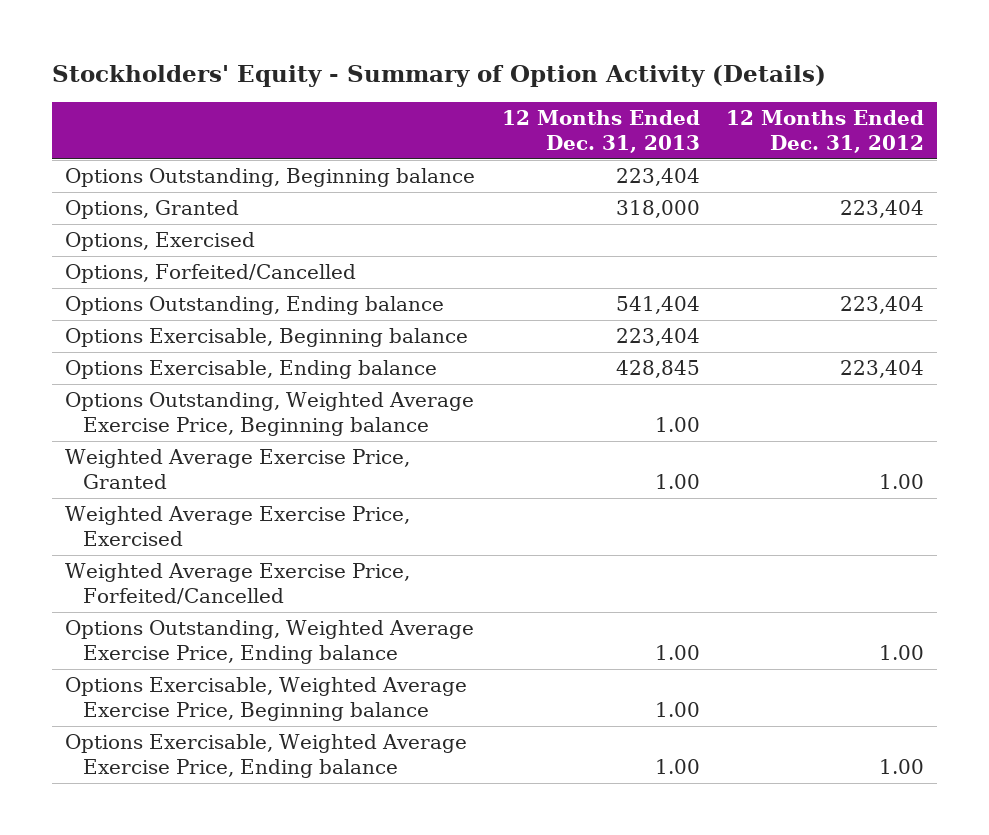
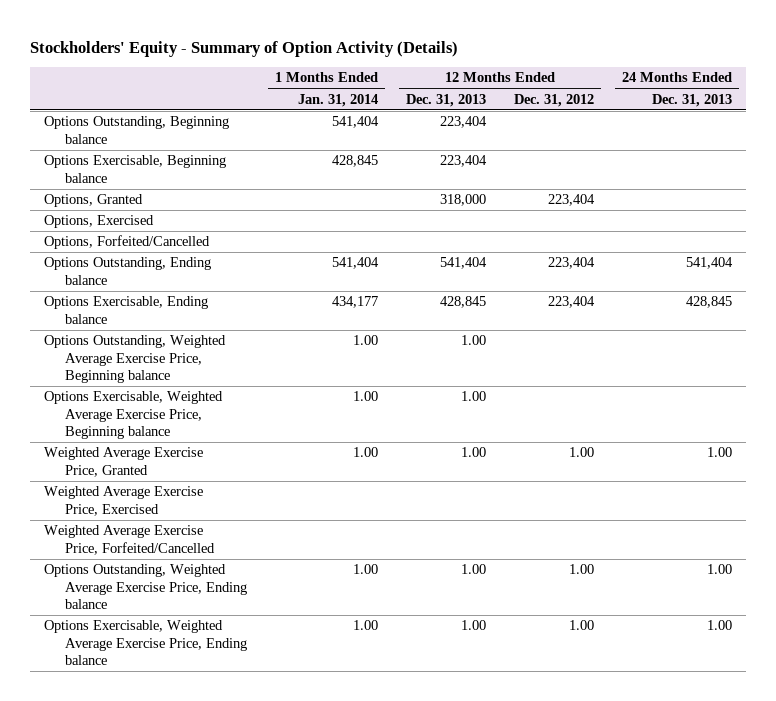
- | 12 Months Ended Dec. 31, 2013 | 12 Months Ended Dec. 31, 2012
+ | 1 Months Ended Jan. 31, 2014 | 12 Months Ended Dec. 31, 2013 | 12 Months Ended Dec. 31, 2012 | 24 Months Ended Dec. 31, 2013
moved up: Options Exercisable, Beginning balance | 428,845 | 223,404 | |
moved up: Options Exercisable, Weighted Average Exercise Price, Beginning balance | 1.00 | 1.00 | |

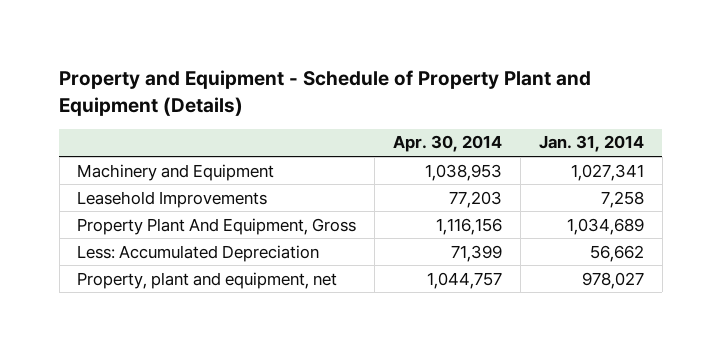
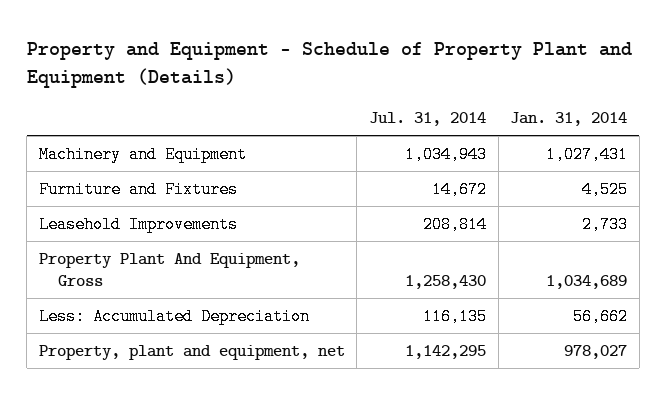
- | Apr. 30, 2014 | Jan. 31, 2014
+ | Jul. 31, 2014 | Jan. 31, 2014
- Machinery and Equipment | 1,038,953 | 1,027,341
- Leasehold Improvements | 77,203 | 7,258
+ Machinery and Equipment | 1,034,943 | 1,027,431
+ Furniture and Fixtures | 14,672 | 4,525
+ Leasehold Improvements | 208,814 | 2,733

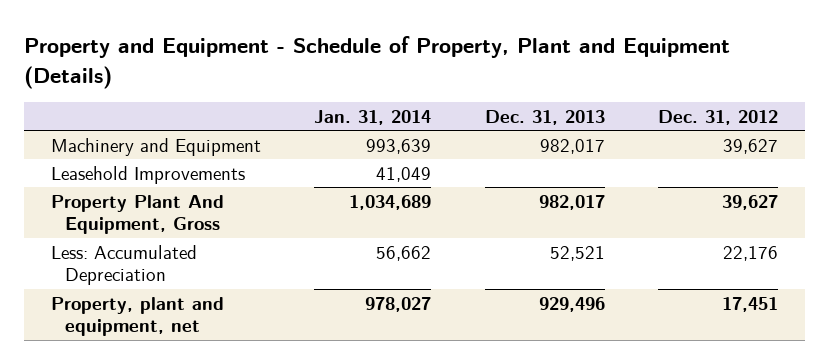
- Property and Equipment - Schedule of Property Plant and Equipment (Details)
+ Property and Equipment - Schedule of Property, Plant and Equipment (Details)
- | Jul. 31, 2014 | Jan. 31, 2014
+ | Jan. 31, 2014 | Dec. 31, 2013 | Dec. 31, 2012
- Machinery and Equipment | 1,034,943 | 1,027,431
- Furniture and Fixtures | 14,672 | 4,525
- Leasehold Improvements | 208,814 | 2,733
+ Machinery and Equipment | 993,639 | 982,017 | 39,627
+ Leasehold Improvements | 41,049 | |

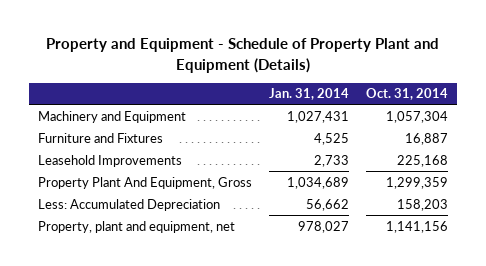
- Property and Equipment - Schedule of Property, Plant and Equipment (Details)
+ Property and Equipment - Schedule of Property Plant and Equipment (Details)
- | Jan. 31, 2014 | Dec. 31, 2013 | Dec. 31, 2012
+ | Jan. 31, 2014 | Oct. 31, 2014
- Machinery and Equipment | 993,639 | 982,017 | 39,627
- Leasehold Improvements | 41,049 | |
+ Machinery and Equipment | 1,027,431 | 1,057,304
+ Furniture and Fixtures | 4,525 | 16,887
+ Leasehold Improvements | 2,733 | 225,168

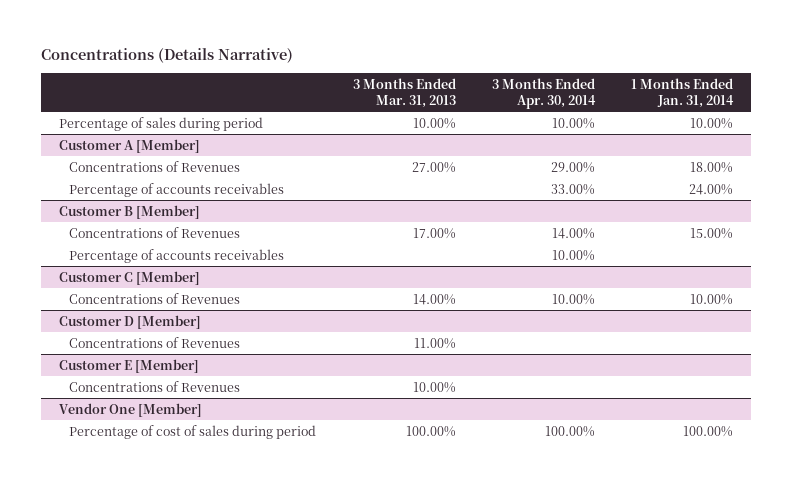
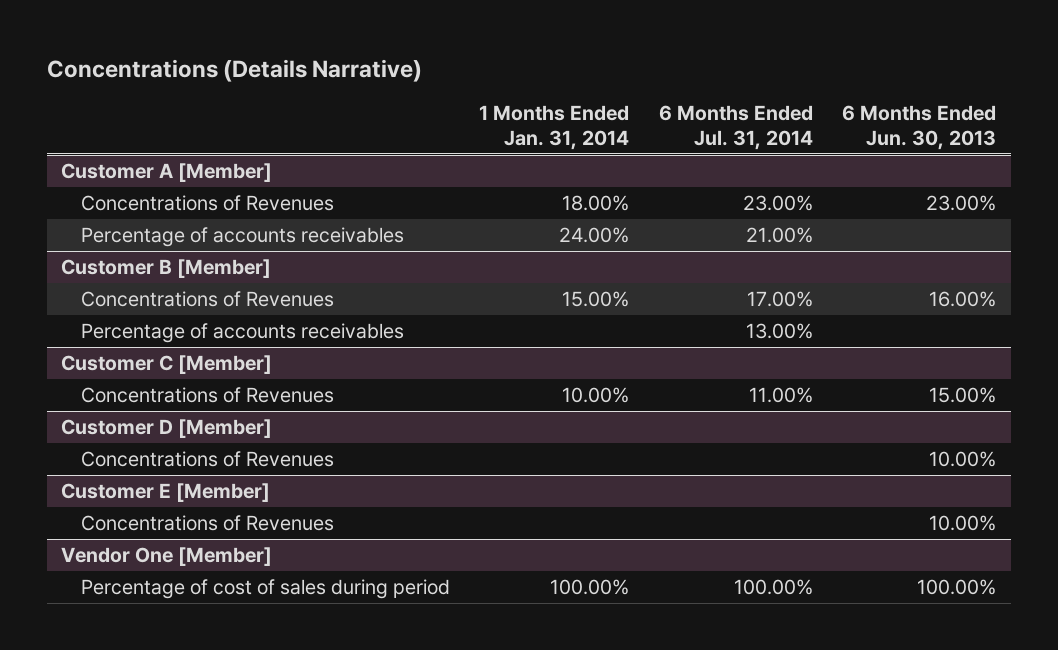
- | 3 Months Ended Mar. 31, 2013 | 3 Months Ended Apr. 30, 2014 | 1 Months Ended Jan. 31, 2014
+ | 1 Months Ended Jan. 31, 2014 | 6 Months Ended Jul. 31, 2014 | 6 Months Ended Jun. 30, 2013
- Percentage of sales during period | 10.00% | 10.00% | 10.00%

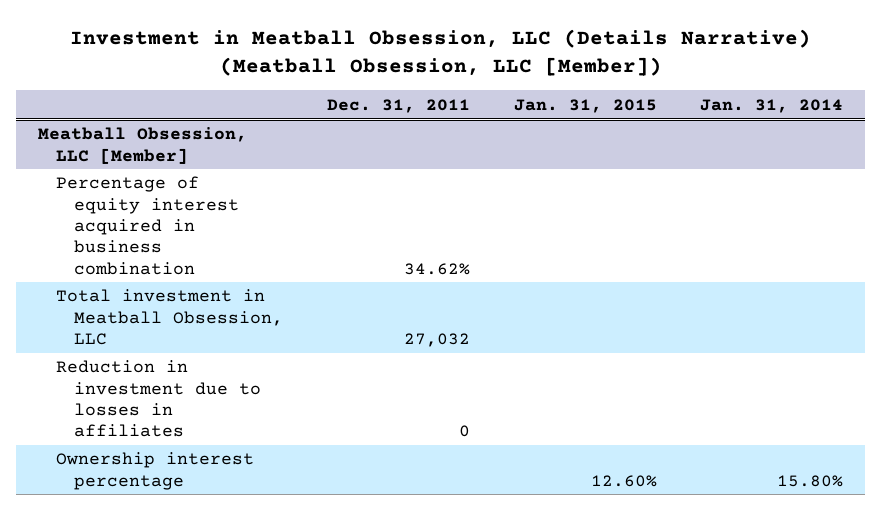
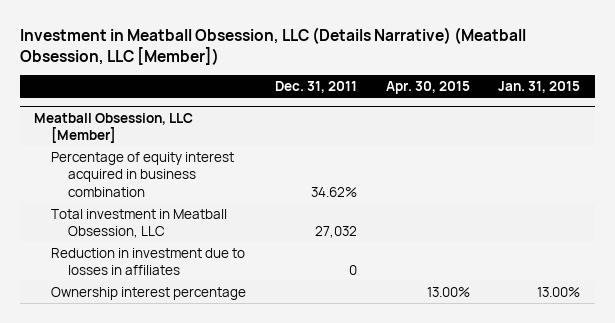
- | Dec. 31, 2011 | Jan. 31, 2015 | Jan. 31, 2014
+ | Dec. 31, 2011 | Apr. 30, 2015 | Jan. 31, 2015
@ Meatball Obsession, LLC [Member]
- Ownership interest percentage | | 12.60% | 15.80%
+ Ownership interest percentage | | 13.00% | 13.00%

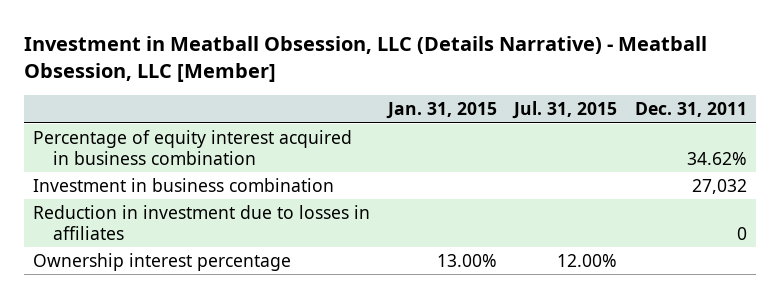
- Investment in Meatball Obsession, LLC (Details Narrative) (Meatball Obsession, LLC [Member])
+ Investment in Meatball Obsession, LLC (Details Narrative) - Meatball Obsession, LLC [Member]
- | Dec. 31, 2011 | Apr. 30, 2015 | Jan. 31, 2015
+ | Jan. 31, 2015 | Jul. 31, 2015 | Dec. 31, 2011
- Meatball Obsession, LLC [Member]
- Total investment in Meatball Obsession, LLC | 27,032 | |
+ Investment in business combination | | | 27,032

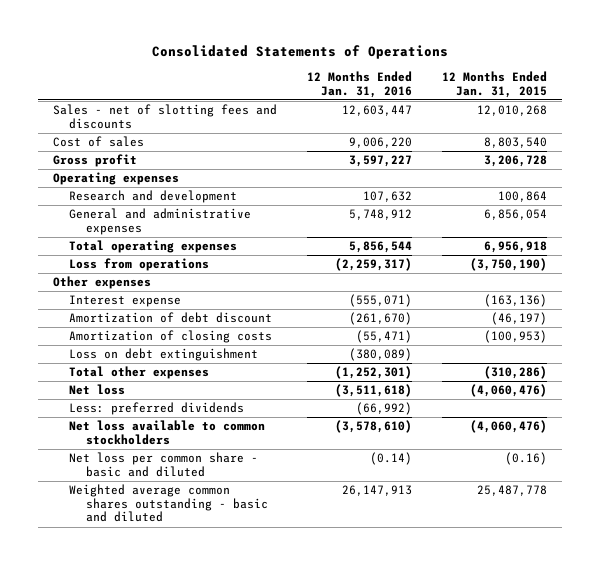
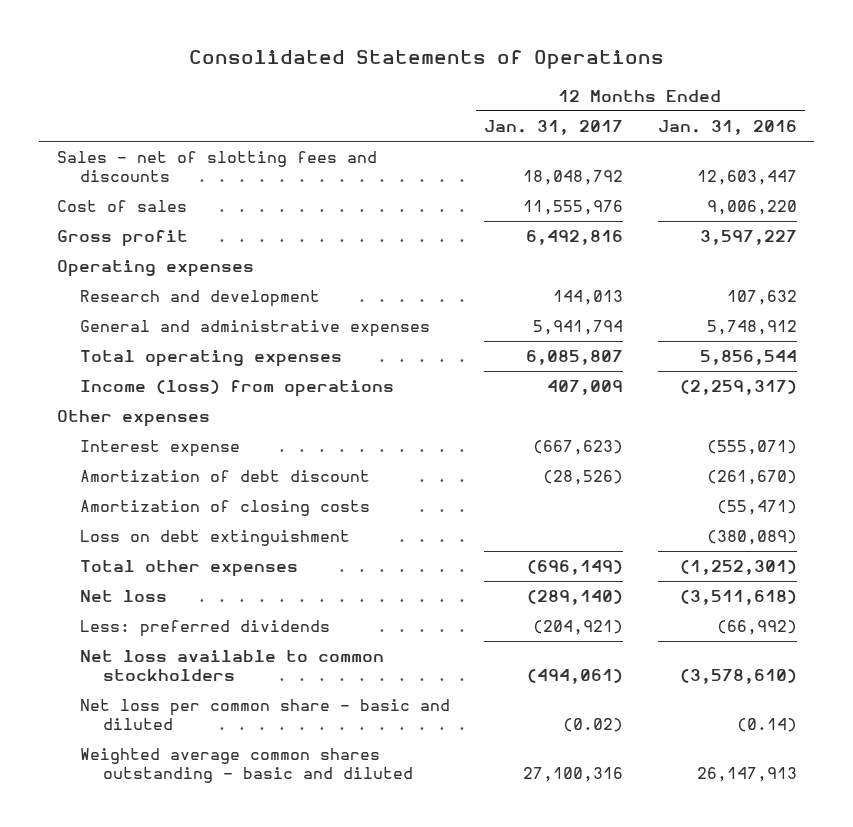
- | 12 Months Ended Jan. 31, 2016 | 12 Months Ended Jan. 31, 2015
+ | 12 Months Ended Jan. 31, 2017 | 12 Months Ended Jan. 31, 2016
- Loss from operations | (2,259,317) | (3,750,190)
+ Income (loss) from operations | 407,009 | (2,259,317)

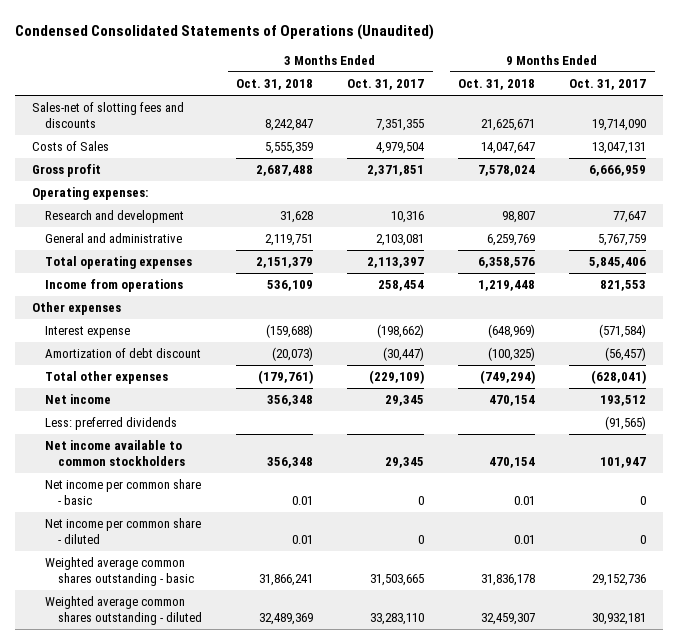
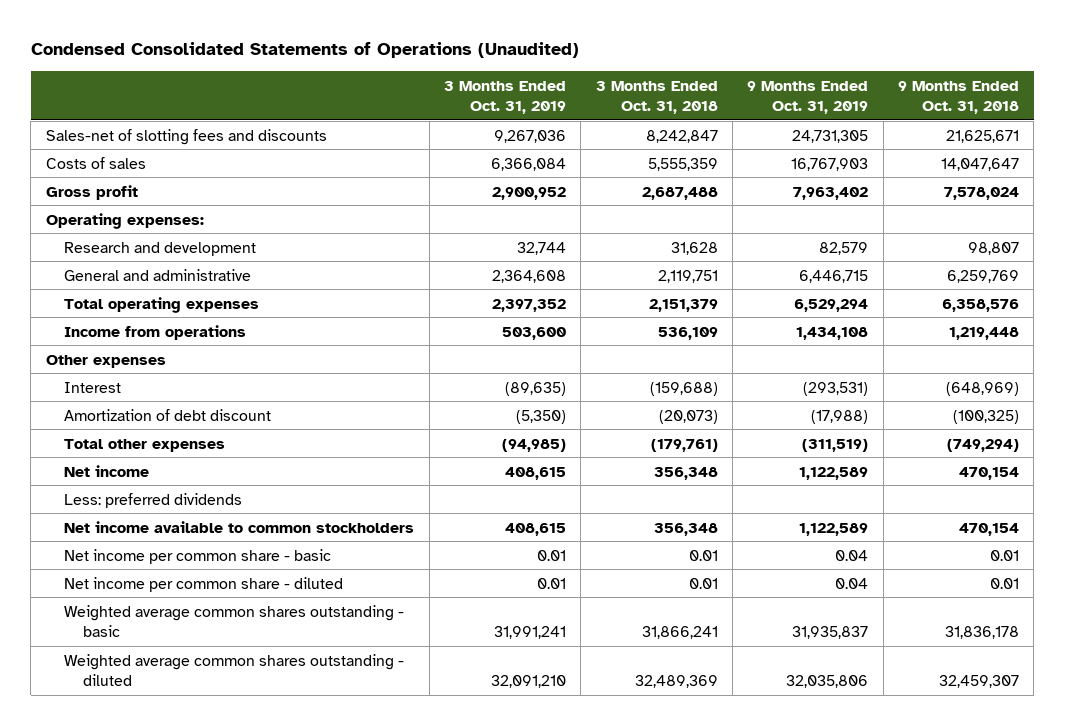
- | 3 Months Ended Oct. 31, 2018 | 3 Months Ended Oct. 31, 2017 | 9 Months Ended Oct. 31, 2018 | 9 Months Ended Oct. 31, 2017
+ | 3 Months Ended Oct. 31, 2019 | 3 Months Ended Oct. 31, 2018 | 9 Months Ended Oct. 31, 2019 | 9 Months Ended Oct. 31, 2018
- Costs of Sales | 5,555,359 | 4,979,504 | 14,047,647 | 13,047,131
+ Costs of sales | 6,366,084 | 5,555,359 | 16,767,903 | 14,047,647
- Interest expense | (159,688) | (198,662) | (648,969) | (571,584)
+ Interest | (89,635) | (159,688) | (293,531) | (648,969)

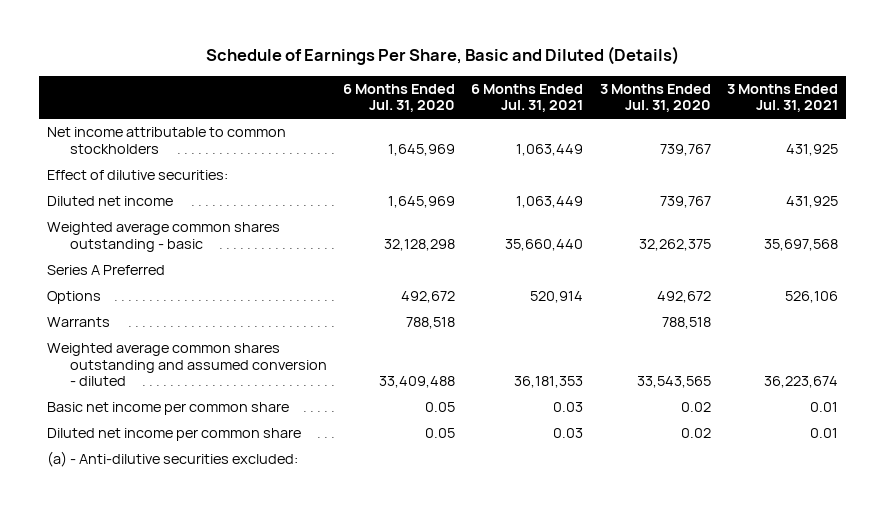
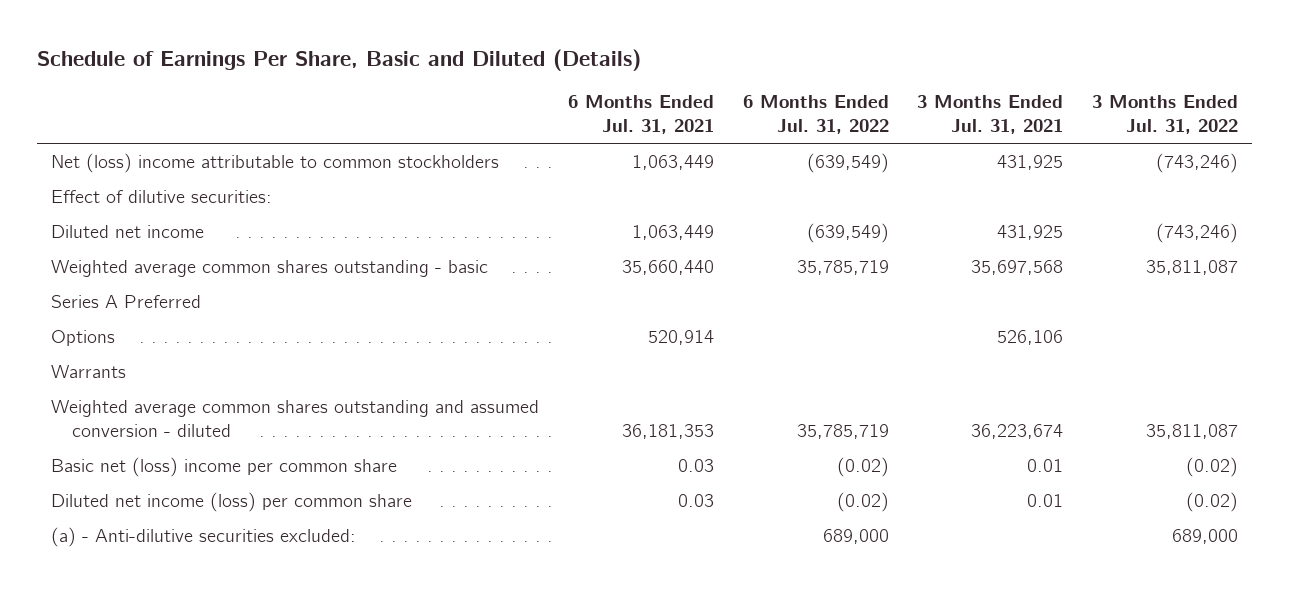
- | 6 Months Ended Jul. 31, 2020 | 6 Months Ended Jul. 31, 2021 | 3 Months Ended Jul. 31, 2020 | 3 Months Ended Jul. 31, 2021
+ | 6 Months Ended Jul. 31, 2021 | 6 Months Ended Jul. 31, 2022 | 3 Months Ended Jul. 31, 2021 | 3 Months Ended Jul. 31, 2022
- Net income attributable to common stockholders | 1,645,969 | 1,063,449 | 739,767 | 431,925
+ Net (loss) income attributable to common stockholders | 1,063,449 | (639,549) | 431,925 | (743,246)
- Basic net income per common share | 0.05 | 0.03 | 0.02 | 0.01
- Diluted net income per common share | 0.05 | 0.03 | 0.02 | 0.01
+ Basic net (loss) income per common share | 0.03 | (0.02) | 0.01 | (0.02)
+ Diluted net income (loss) per common share | 0.03 | (0.02) | 0.01 | (0.02)

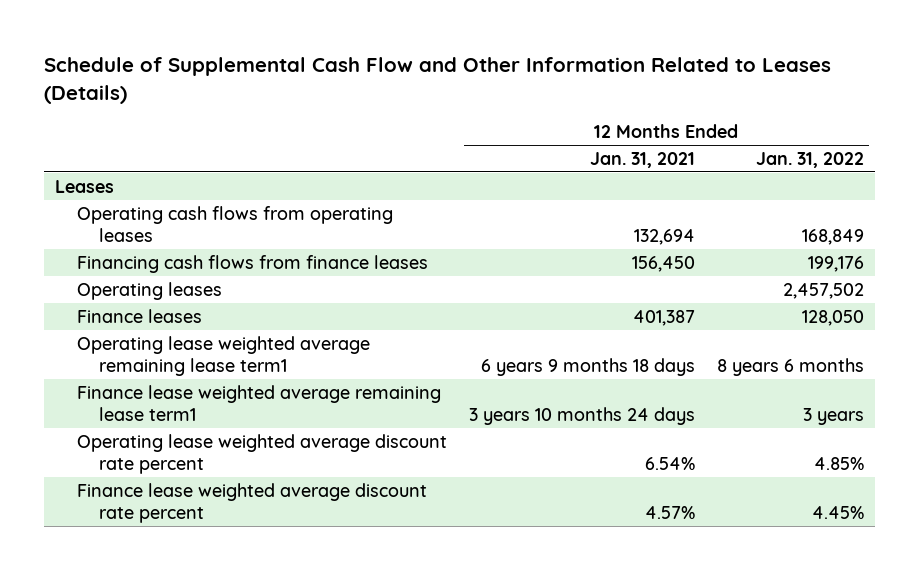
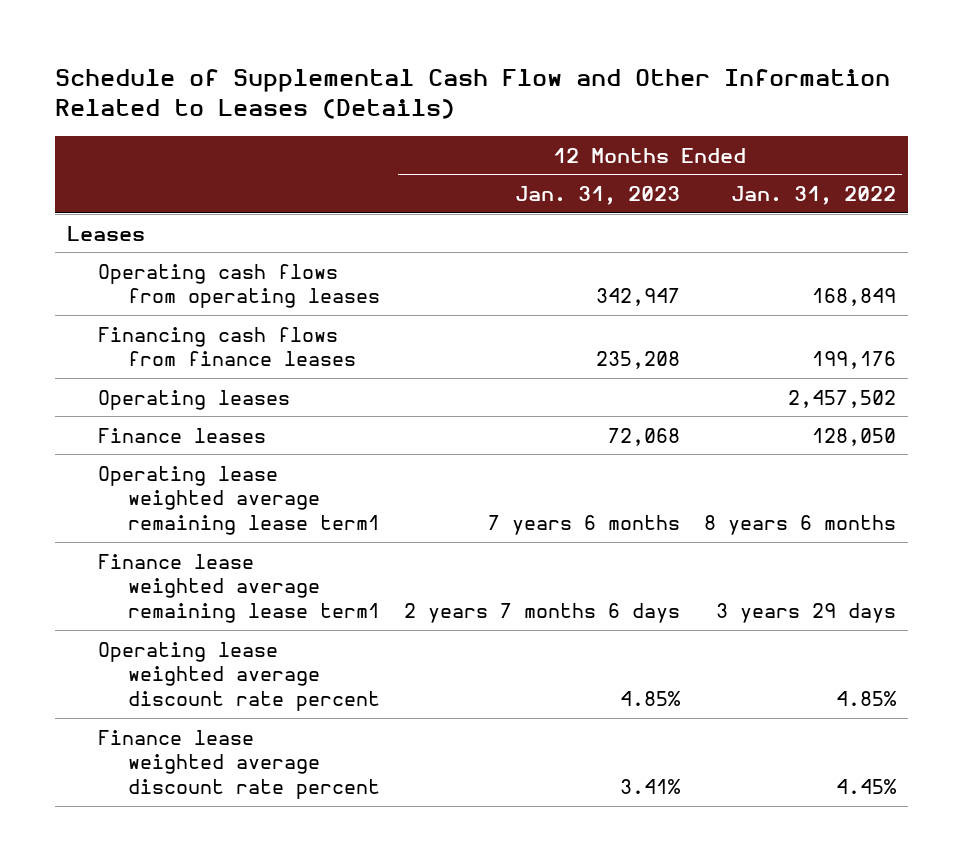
- | 12 Months Ended Jan. 31, 2021 | 12 Months Ended Jan. 31, 2022
+ | 12 Months Ended Jan. 31, 2023 | 12 Months Ended Jan. 31, 2022
- Finance lease weighted average remaining lease term1 | 3 years 10 months 24 days | 3 years
+ Finance lease weighted average remaining lease term1 | 2 years 7 months 6 days | 3 years 29 days

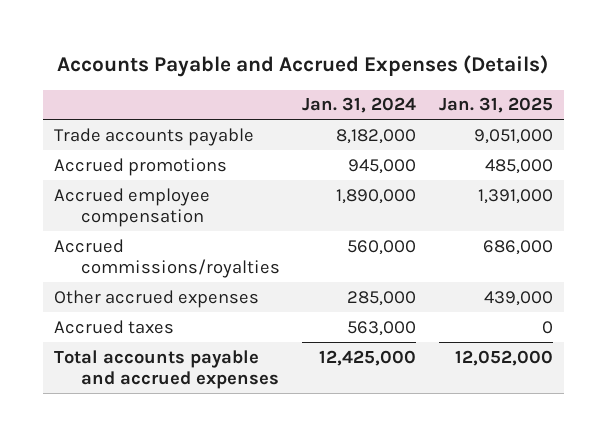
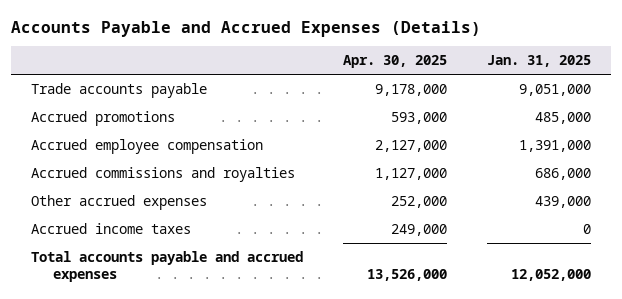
- | Jan. 31, 2024 | Jan. 31, 2025
+ | Apr. 30, 2025 | Jan. 31, 2025
- Accrued commissions/royalties | 560,000 | 686,000
+ Accrued commissions and royalties | 1,127,000 | 686,000
- Accrued taxes | 563,000 | 0
+ Accrued income taxes | 249,000 | 0

